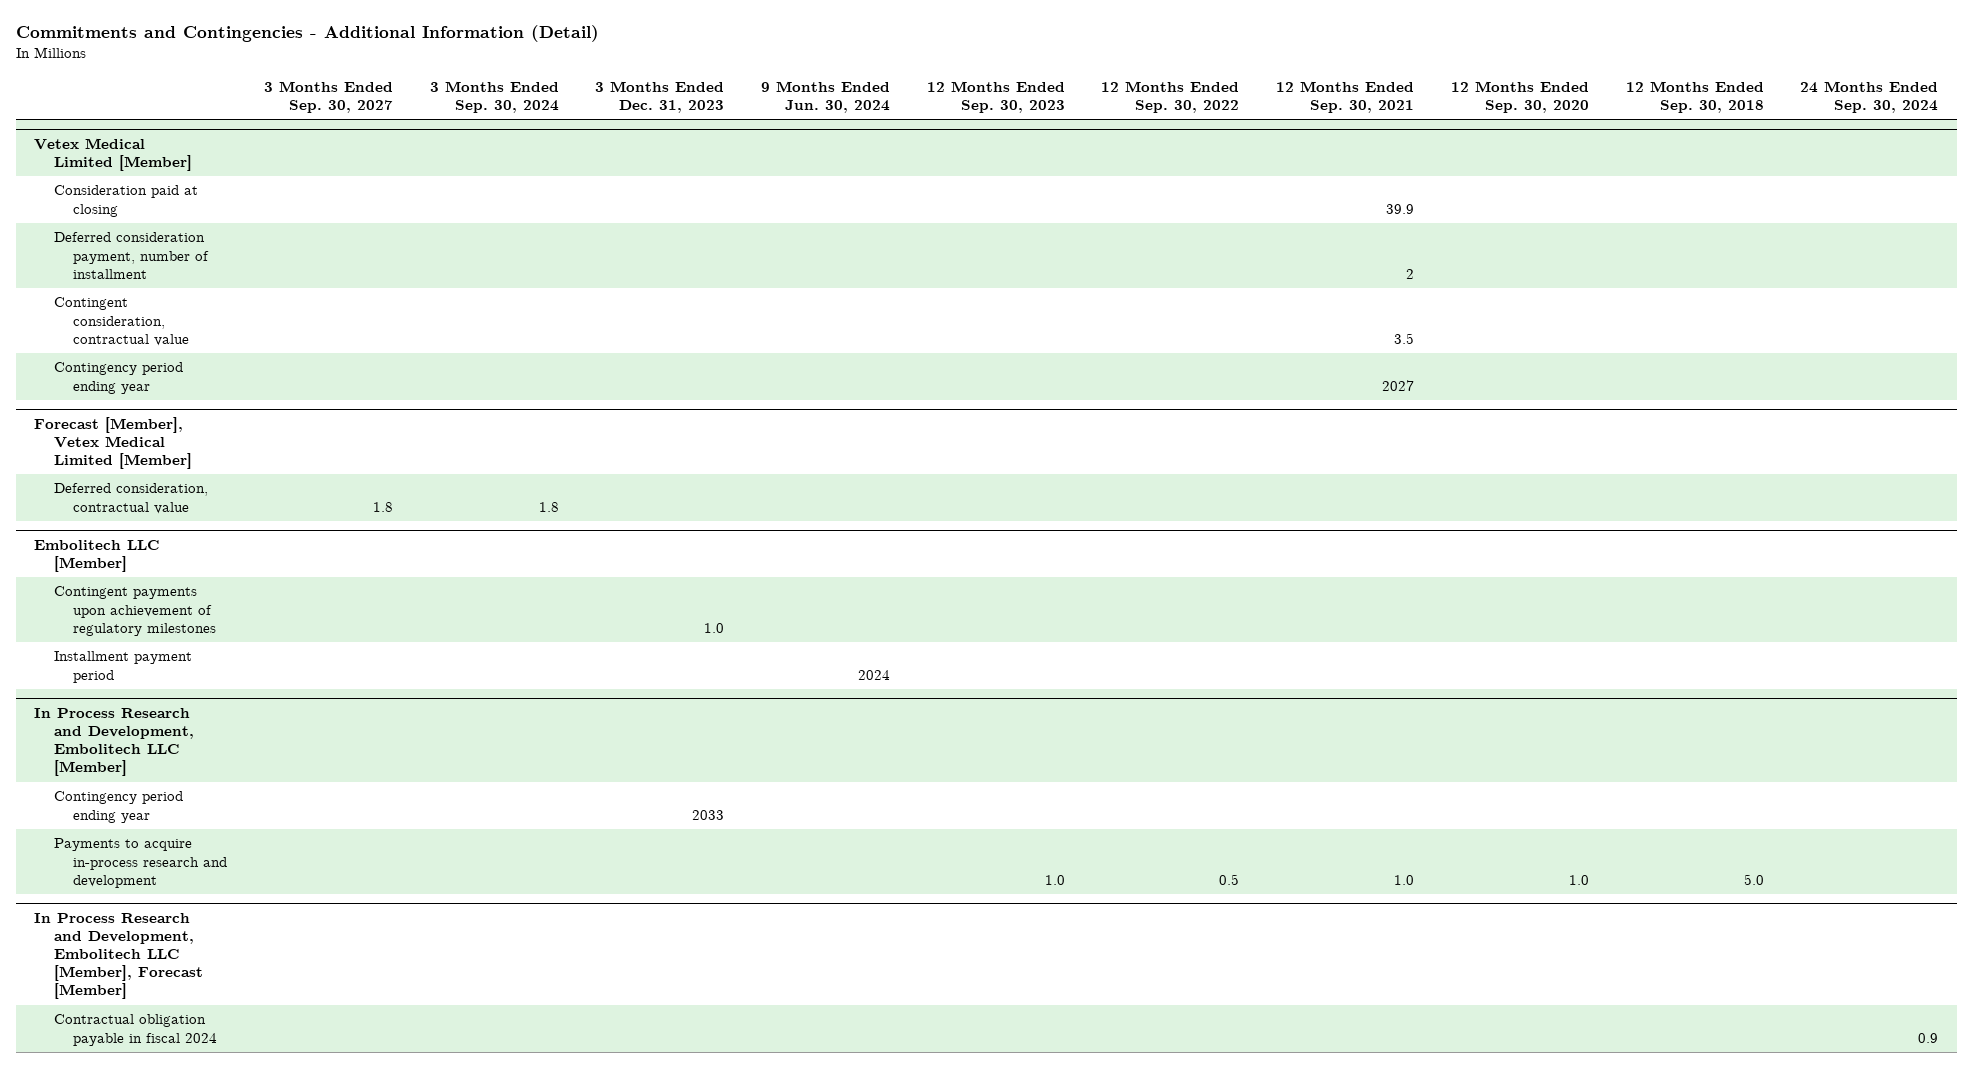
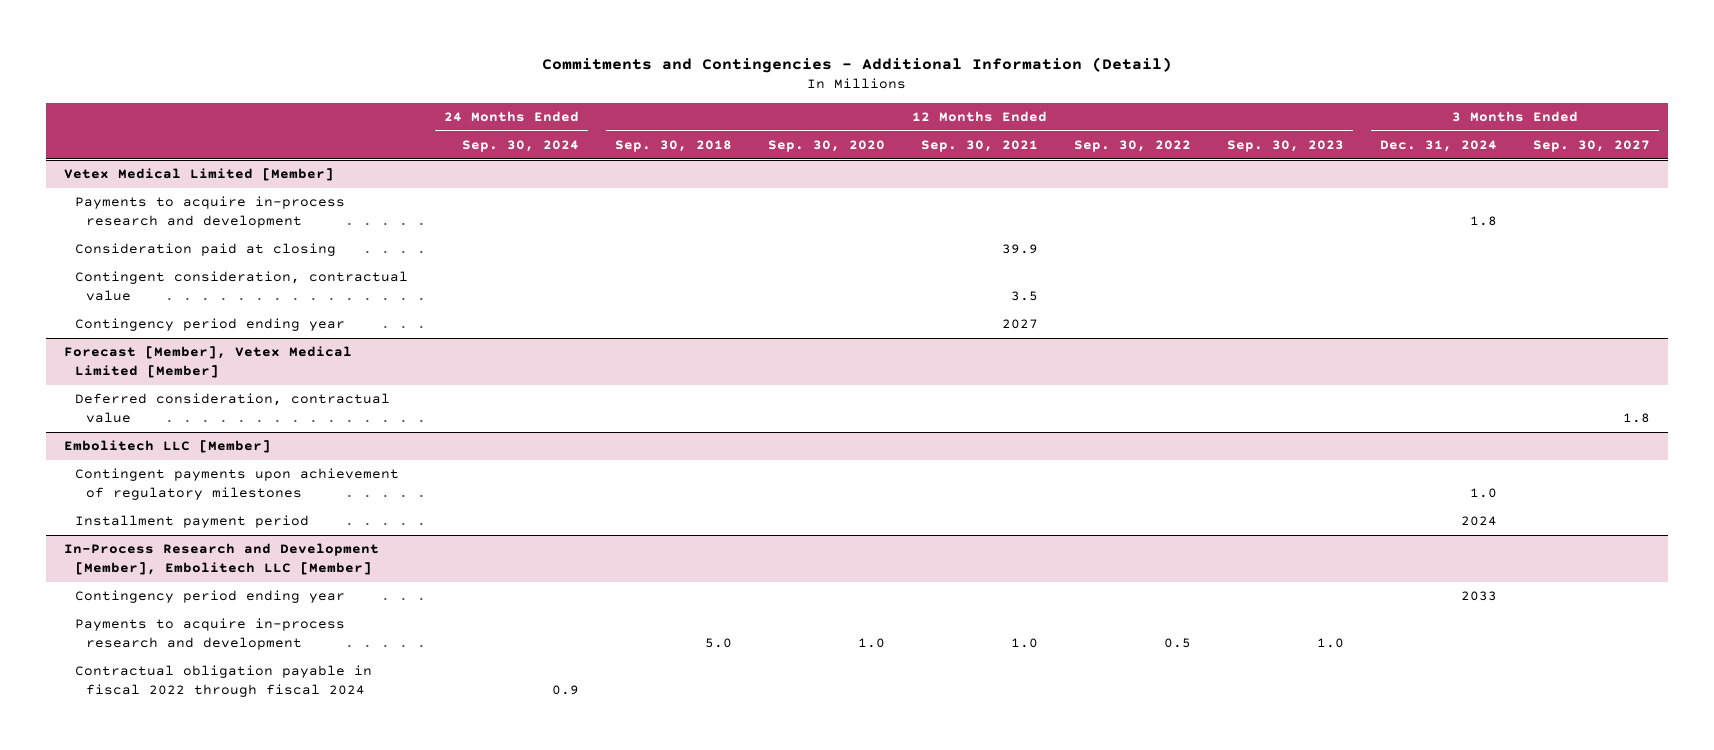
- | 3 Months Ended Sep. 30, 2027 | 3 Months Ended Sep. 30, 2024 | 3 Months Ended Dec. 31, 2023 | 9 Months Ended Jun. 30, 2024 | 12 Months Ended Sep. 30, 2023 | 12 Months Ended Sep. 30, 2022 | 12 Months Ended Sep. 30, 2021 | 12 Months Ended Sep. 30, 2020 | 12 Months Ended Sep. 30, 2018 | 24 Months Ended Sep. 30, 2024
+ | 24 Months Ended Sep. 30, 2024 | 12 Months Ended Sep. 30, 2018 | 12 Months Ended Sep. 30, 2020 | 12 Months Ended Sep. 30, 2021 | 12 Months Ended Sep. 30, 2022 | 12 Months Ended Sep. 30, 2023 | 3 Months Ended Dec. 31, 2024 | 3 Months Ended Sep. 30, 2027
@ Vetex Medical Limited [Member]
+ Payments to acquire in-process research and development | | | | | | | 1.8 |
- Deferred consideration payment, number of installment | | | | | | | 2 | | |
- In Process Research and Development, Embolitech LLC [Member]
+ In-Process Research and Development [Member], Embolitech LLC [Member]
- In Process Research and Development, Embolitech LLC [Member], Forecast [Member]
- Contractual obligation payable in fiscal 2024 | | | | | | | | | | 0.9
+ Contractual obligation payable in fiscal 2022 through fiscal 2024 | 0.9 | | | | | | |

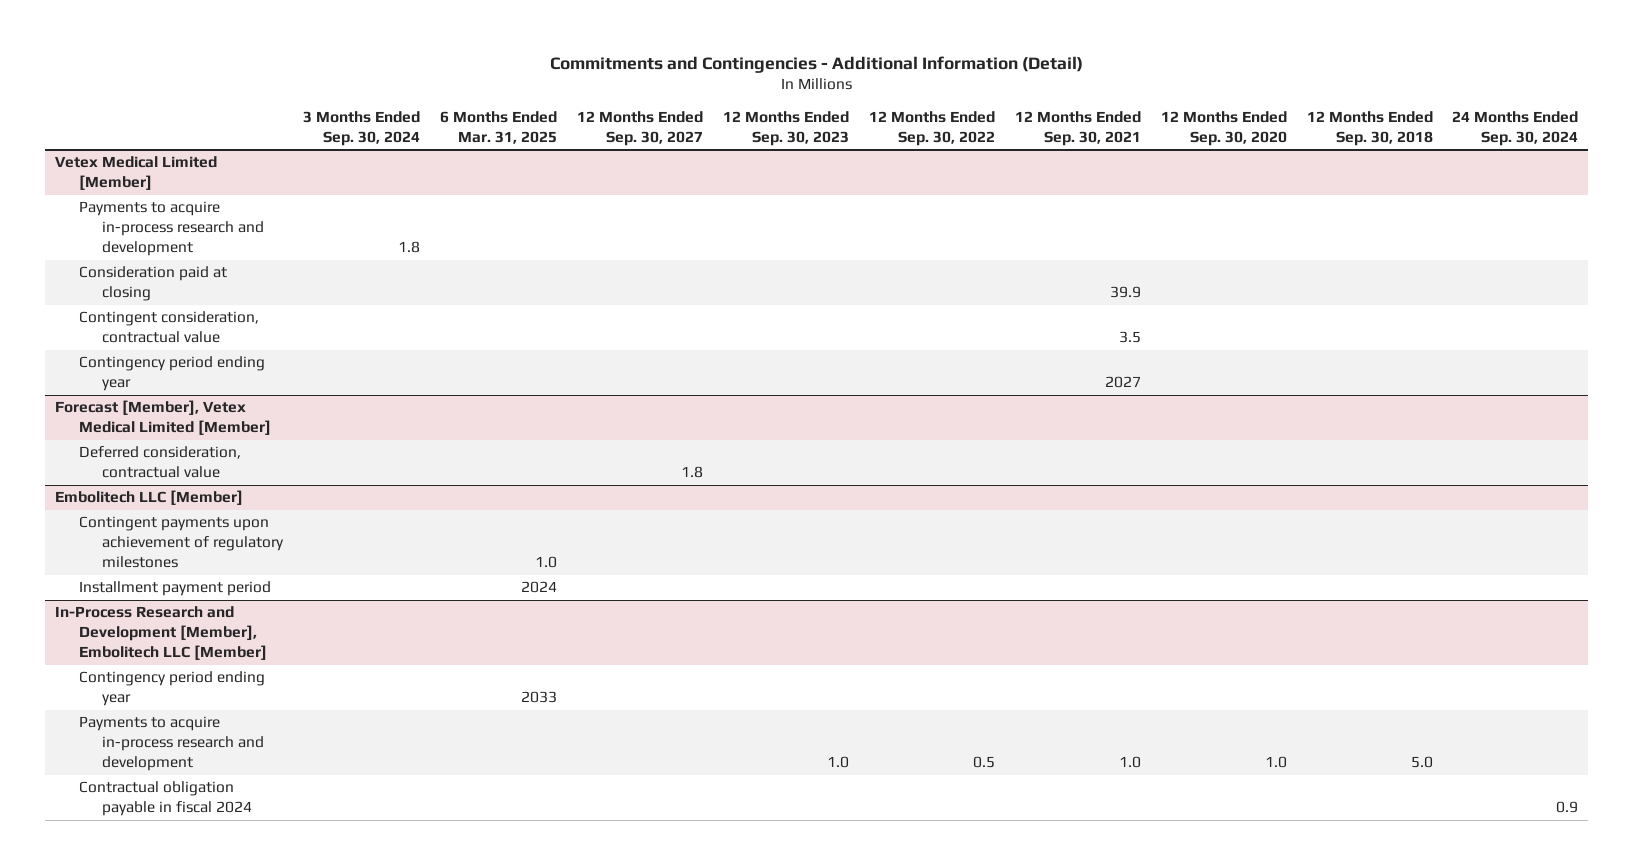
- | 24 Months Ended Sep. 30, 2024 | 12 Months Ended Sep. 30, 2018 | 12 Months Ended Sep. 30, 2020 | 12 Months Ended Sep. 30, 2021 | 12 Months Ended Sep. 30, 2022 | 12 Months Ended Sep. 30, 2023 | 3 Months Ended Dec. 31, 2024 | 3 Months Ended Sep. 30, 2027
+ | 3 Months Ended Sep. 30, 2024 | 6 Months Ended Mar. 31, 2025 | 12 Months Ended Sep. 30, 2027 | 12 Months Ended Sep. 30, 2023 | 12 Months Ended Sep. 30, 2022 | 12 Months Ended Sep. 30, 2021 | 12 Months Ended Sep. 30, 2020 | 12 Months Ended Sep. 30, 2018 | 24 Months Ended Sep. 30, 2024
@ In-Process Research and Development [Member], Embolitech LLC [Member]
- Contractual obligation payable in fiscal 2022 through fiscal 2024 | 0.9 | | | | | | |
+ Contractual obligation payable in fiscal 2024 | | | | | | | | | 0.9

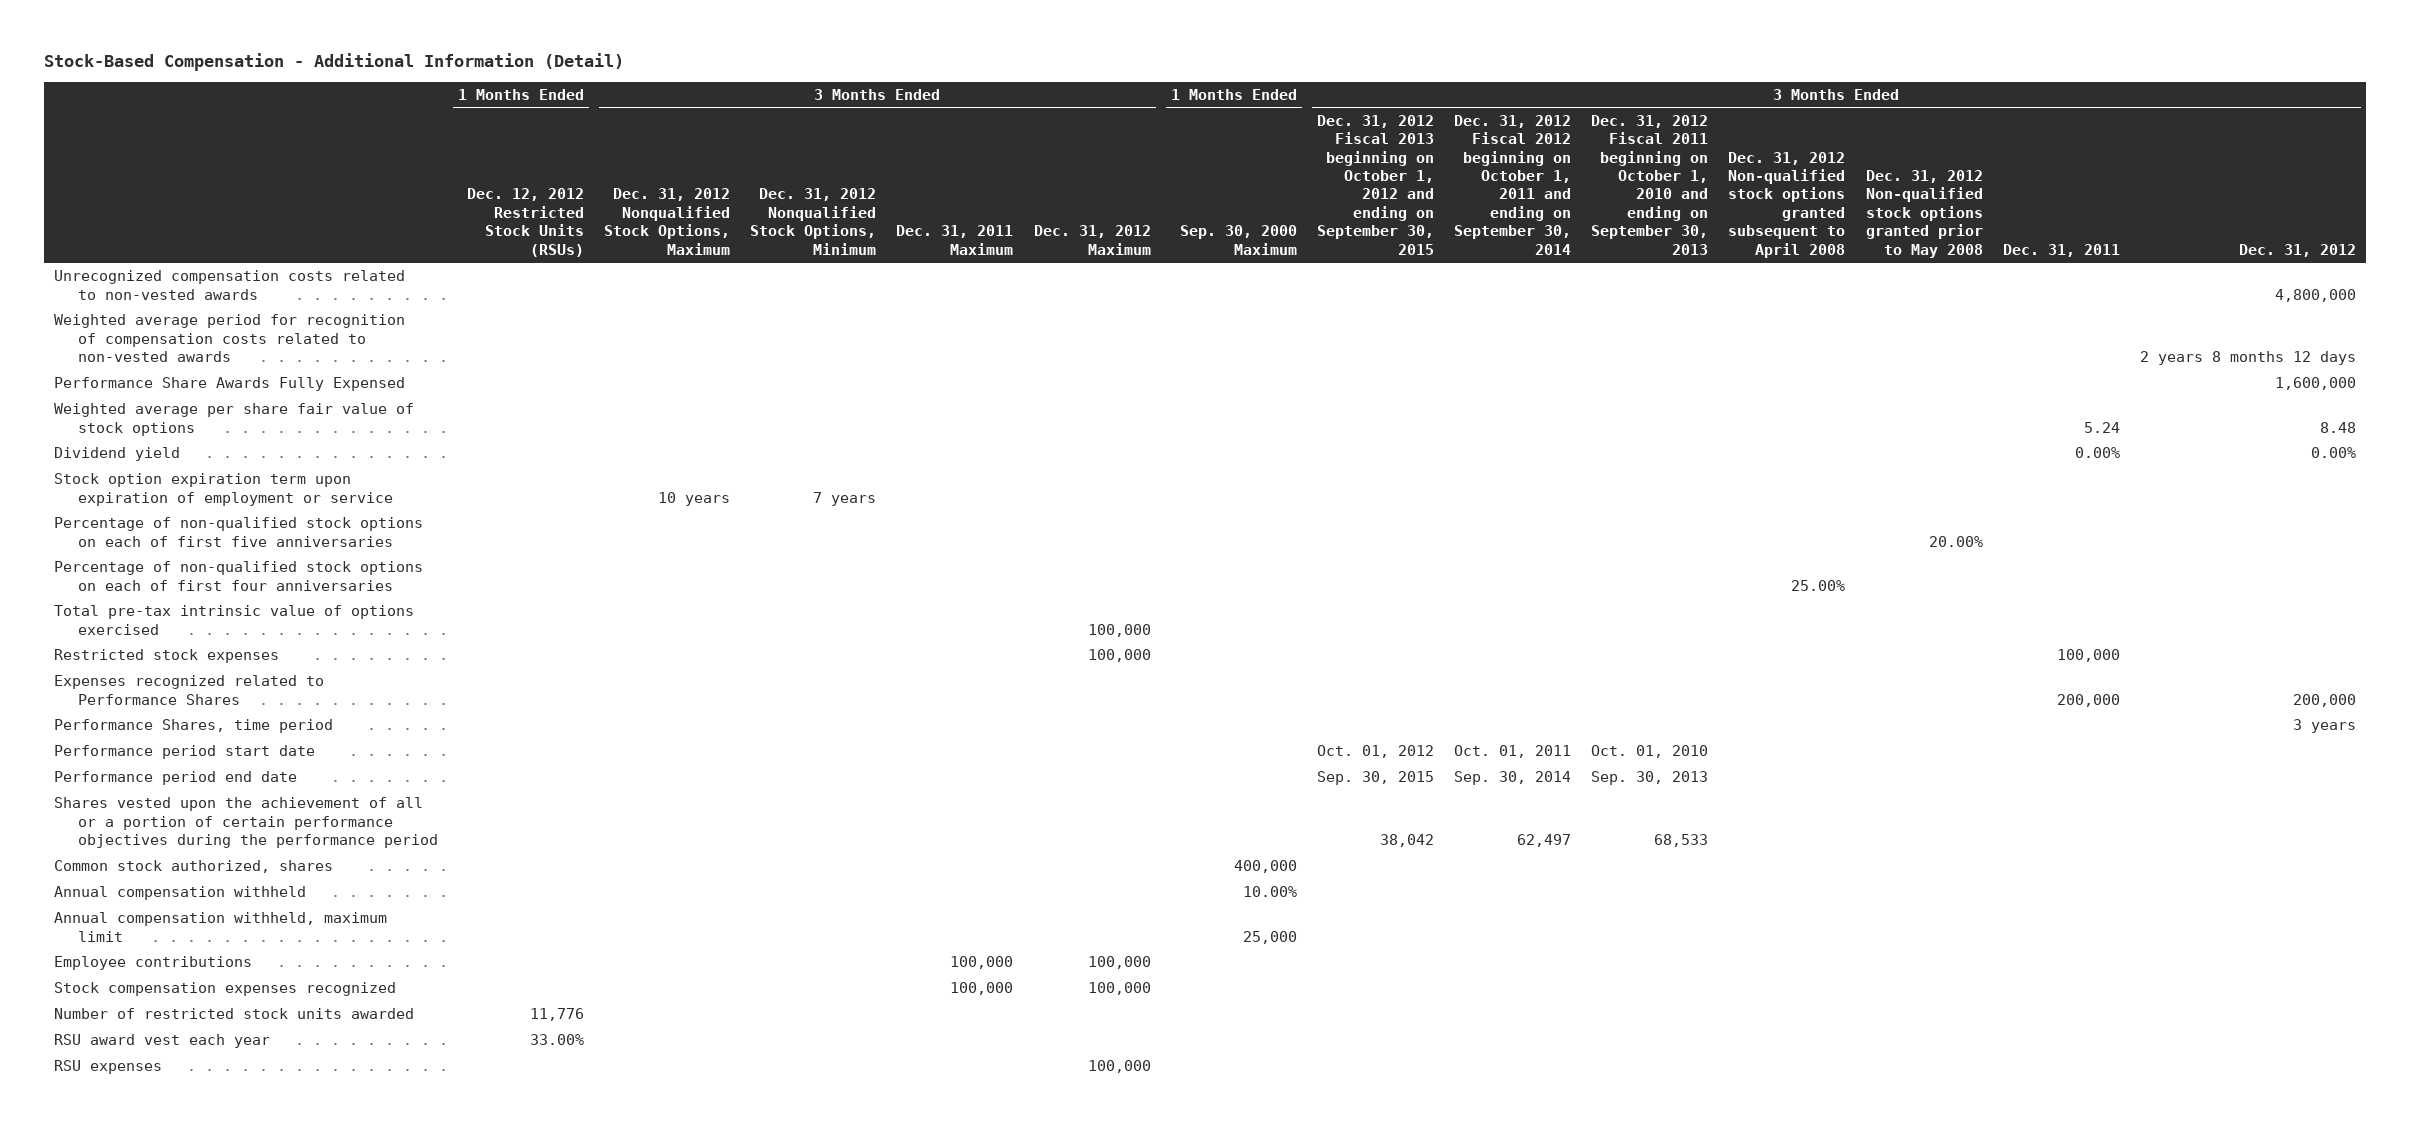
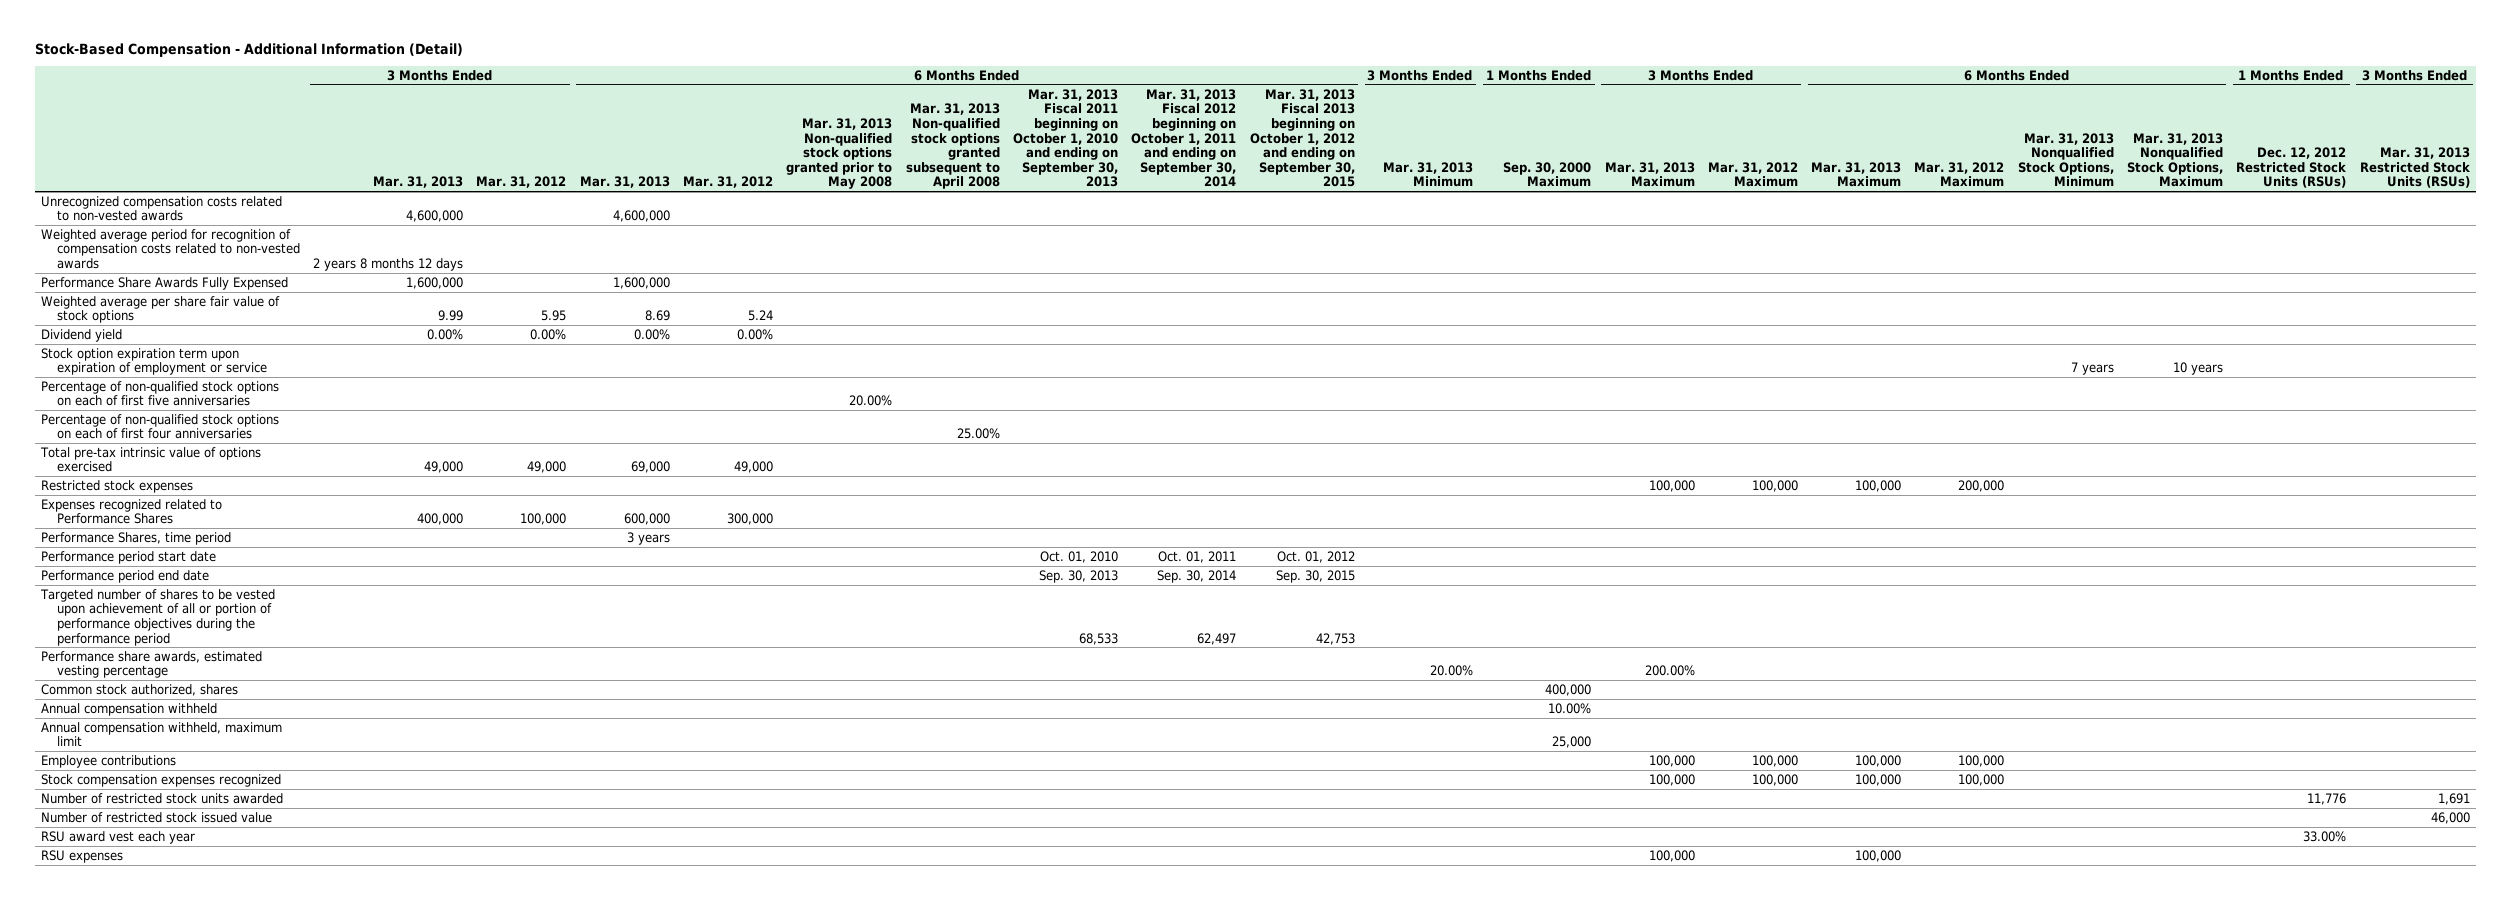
- | 1 Months Ended Dec. 12, 2012 Restricted Stock Units (RSUs) | 3 Months Ended Dec. 31, 2012 Nonqualified Stock Options, Maximum | 3 Months Ended Dec. 31, 2012 Nonqualified Stock Options, Minimum | 3 Months Ended Dec. 31, 2011 Maximum | 3 Months Ended Dec. 31, 2012 Maximum | 1 Months Ended Sep. 30, 2000 Maximum | 3 Months Ended Dec. 31, 2012 Fiscal 2013 beginning on October 1, 2012 and ending on September 30, 2015 | 3 Months Ended Dec. 31, 2012 Fiscal 2012 beginning on October 1, 2011 and ending on September 30, 2014 | 3 Months Ended Dec. 31, 2012 Fiscal 2011 beginning on October 1, 2010 and ending on September 30, 2013 | 3 Months Ended Dec. 31, 2012 Non-qualified stock options granted subsequent to April 2008 | 3 Months Ended Dec. 31, 2012 Non-qualified stock options granted prior to May 2008 | 3 Months Ended Dec. 31, 2011 | 3 Months Ended Dec. 31, 2012
+ | 3 Months Ended Mar. 31, 2013 | 3 Months Ended Mar. 31, 2012 | 6 Months Ended Mar. 31, 2013 | 6 Months Ended Mar. 31, 2012 | 6 Months Ended Mar. 31, 2013 Non-qualified stock options granted prior to May 2008 | 6 Months Ended Mar. 31, 2013 Non-qualified stock options granted subsequent to April 2008 | 6 Months Ended Mar. 31, 2013 Fiscal 2011 beginning on October 1, 2010 and ending on September 30, 2013 | 6 Months Ended Mar. 31, 2013 Fiscal 2012 beginning on October 1, 2011 and ending on September 30, 2014 | 6 Months Ended Mar. 31, 2013 Fiscal 2013 beginning on October 1, 2012 and ending on September 30, 2015 | 3 Months Ended Mar. 31, 2013 Minimum | 1 Months Ended Sep. 30, 2000 Maximum | 3 Months Ended Mar. 31, 2013 Maximum | 3 Months Ended Mar. 31, 2012 Maximum | 6 Months Ended Mar. 31, 2013 Maximum | 6 Months Ended Mar. 31, 2012 Maximum | 6 Months Ended Mar. 31, 2013 Nonqualified Stock Options, Minimum | 6 Months Ended Mar. 31, 2013 Nonqualified Stock Options, Maximum | 1 Months Ended Dec. 12, 2012 Restricted Stock Units (RSUs) | 3 Months Ended Mar. 31, 2013 Restricted Stock Units (RSUs)
- Shares vested upon the achievement of all or a portion of certain performance objectives during the performance period | | | | | | | 38,042 | 62,497 | 68,533 | | | |
+ Targeted number of shares to be vested upon achievement of all or portion of performance objectives during the performance period | | | | | | | 68,533 | 62,497 | 42,753 | | | | | | | | | |
+ Performance share awards, estimated vesting percentage | | | | | | | | | | 20.00% | | 200.00% | | | | | | |
+ Number of restricted stock issued value | | | | | | | | | | | | | | | | | | | 46,000

